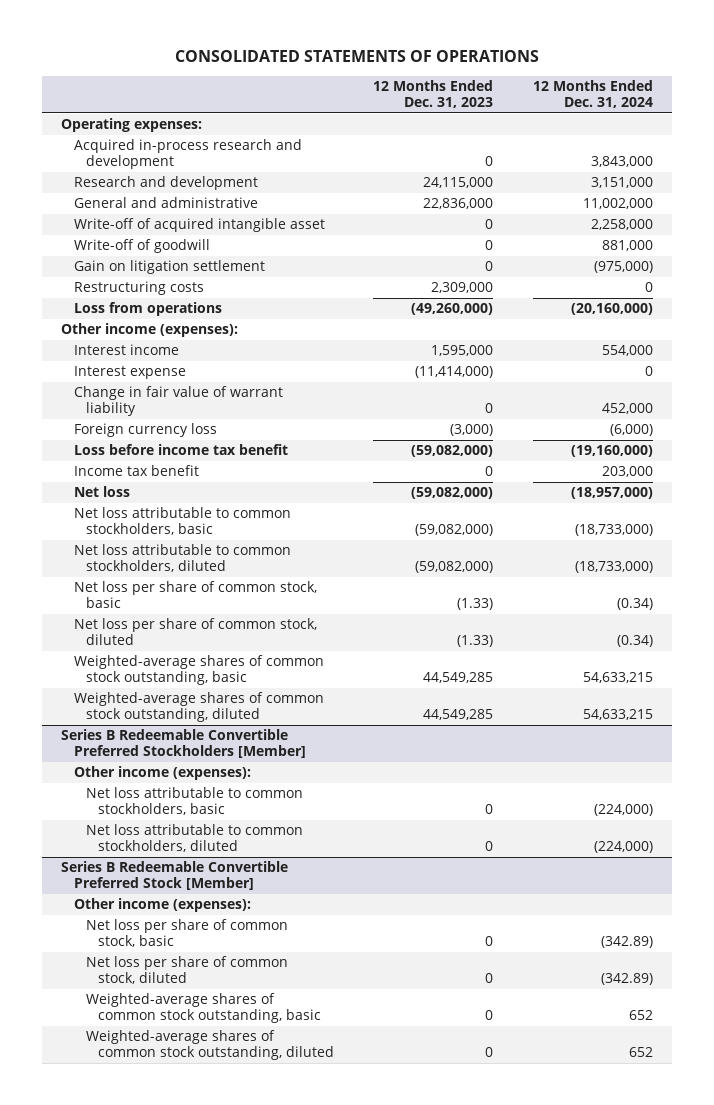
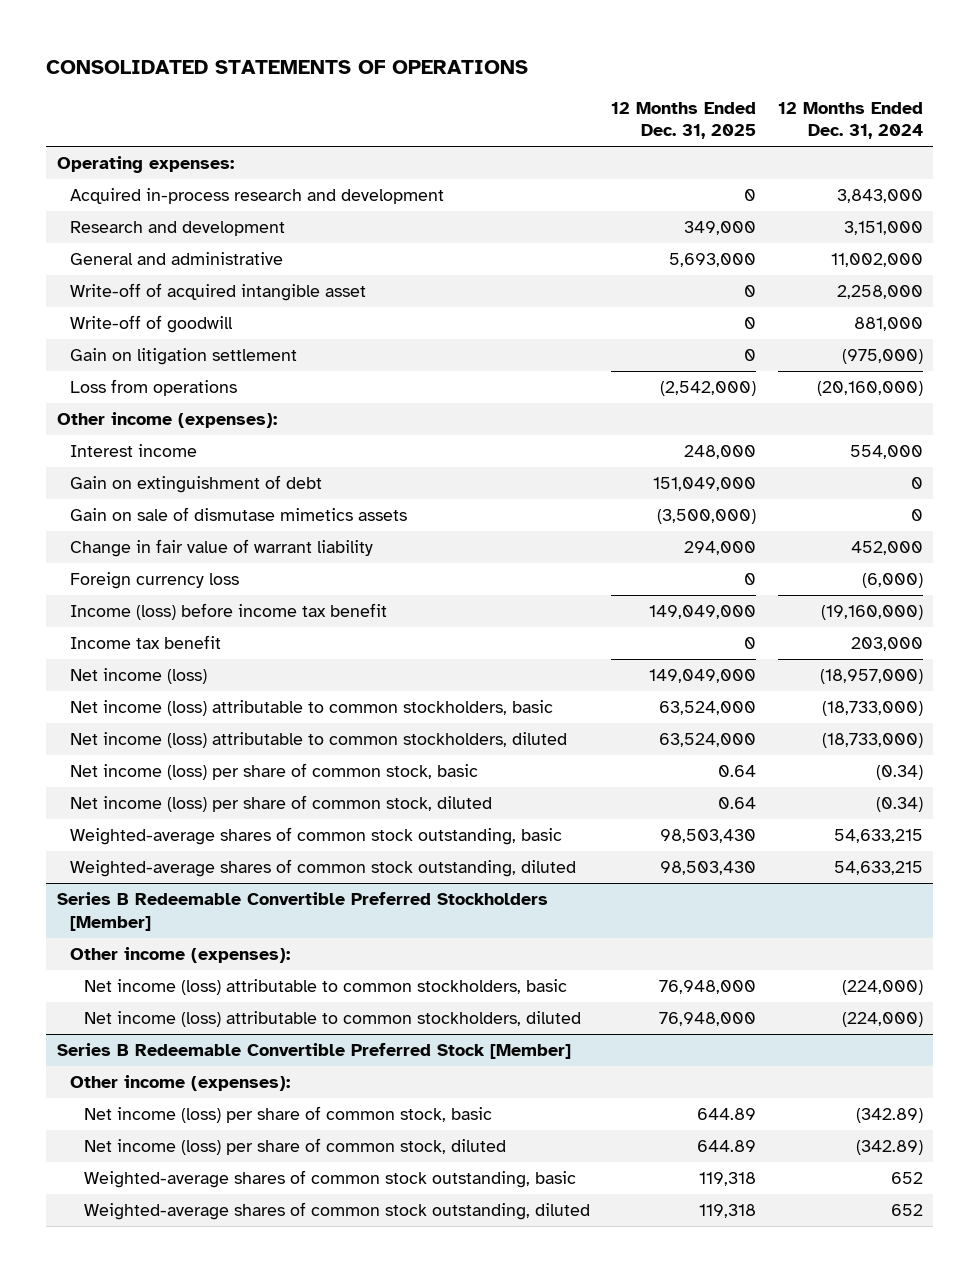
- | 12 Months Ended Dec. 31, 2023 | 12 Months Ended Dec. 31, 2024
+ | 12 Months Ended Dec. 31, 2025 | 12 Months Ended Dec. 31, 2024
- Restructuring costs | 2,309,000 | 0
- Interest expense | (11,414,000) | 0
+ Gain on extinguishment of debt | 151,049,000 | 0
+ Gain on sale of dismutase mimetics assets | (3,500,000) | 0
- Loss before income tax benefit | (59,082,000) | (19,160,000)
+ Income (loss) before income tax benefit | 149,049,000 | (19,160,000)
- Net loss | (59,082,000) | (18,957,000)
- Net loss attributable to common stockholders, basic | (59,082,000) | (18,733,000)
- Net loss attributable to common stockholders, diluted | (59,082,000) | (18,733,000)
- Net loss per share of common stock, basic | (1.33) | (0.34)
- Net loss per share of common stock, diluted | (1.33) | (0.34)
+ Net income (loss) | 149,049,000 | (18,957,000)
+ Net income (loss) attributable to common stockholders, basic | 63,524,000 | (18,733,000)
+ Net income (loss) attributable to common stockholders, diluted | 63,524,000 | (18,733,000)
+ Net income (loss) per share of common stock, basic | 0.64 | (0.34)
+ Net income (loss) per share of common stock, diluted | 0.64 | (0.34)
@ Series B Redeemable Convertible Preferred Stockholders [Member]
- Net loss attributable to common stockholders, basic | 0 | (224,000)
- Net loss attributable to common stockholders, diluted | 0 | (224,000)
+ Net income (loss) attributable to common stockholders, basic | 76,948,000 | (224,000)
+ Net income (loss) attributable to common stockholders, diluted | 76,948,000 | (224,000)
@ Series B Redeemable Convertible Preferred Stock [Member]
- Net loss per share of common stock, basic | 0 | (342.89)
- Net loss per share of common stock, diluted | 0 | (342.89)
+ Net income (loss) per share of common stock, basic | 644.89 | (342.89)
+ Net income (loss) per share of common stock, diluted | 644.89 | (342.89)

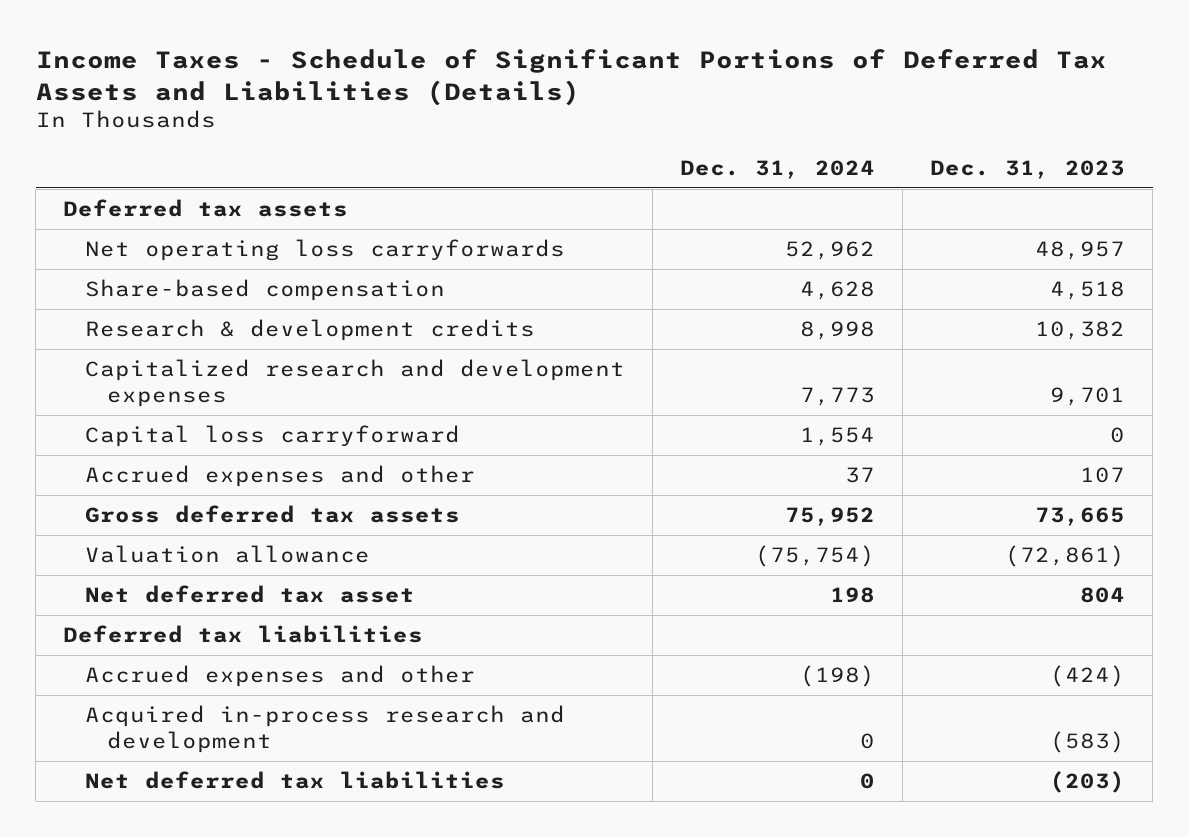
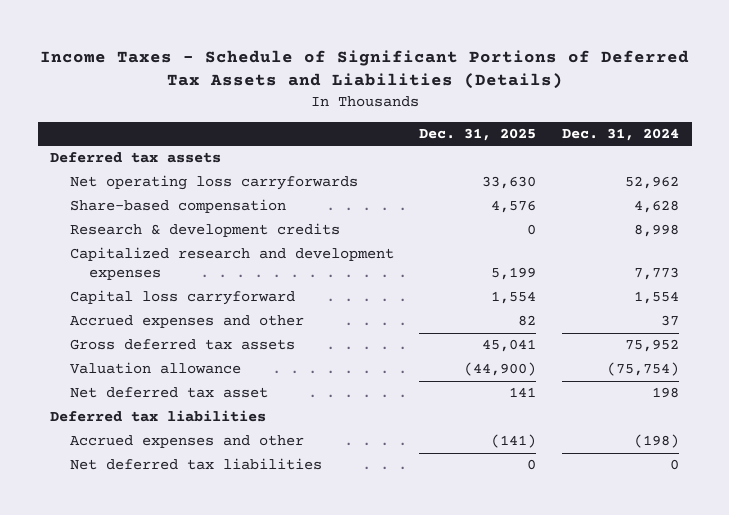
- | Dec. 31, 2024 | Dec. 31, 2023
+ | Dec. 31, 2025 | Dec. 31, 2024
- Acquired in-process research and development | 0 | (583)

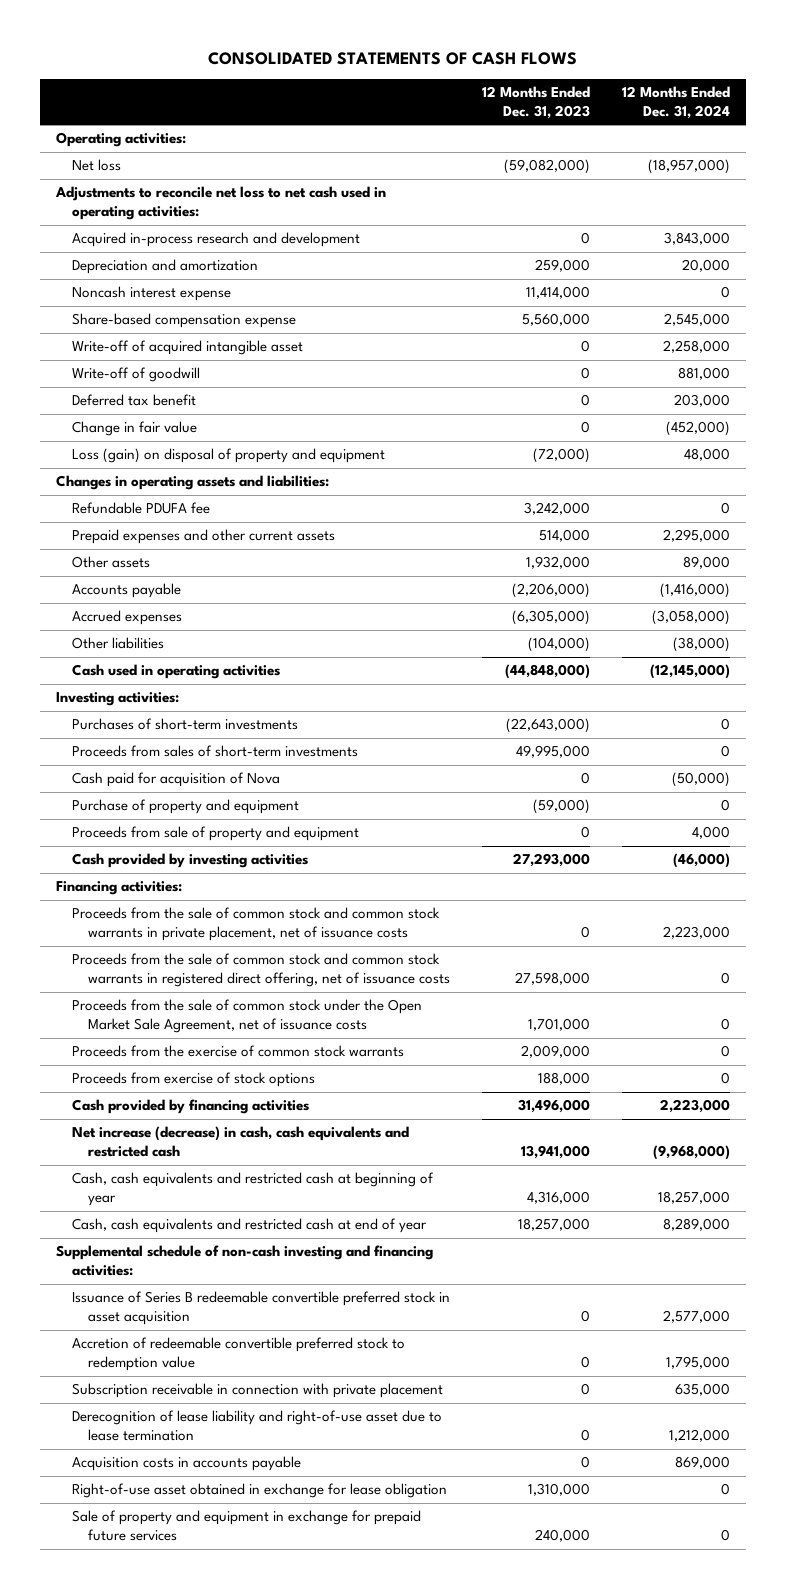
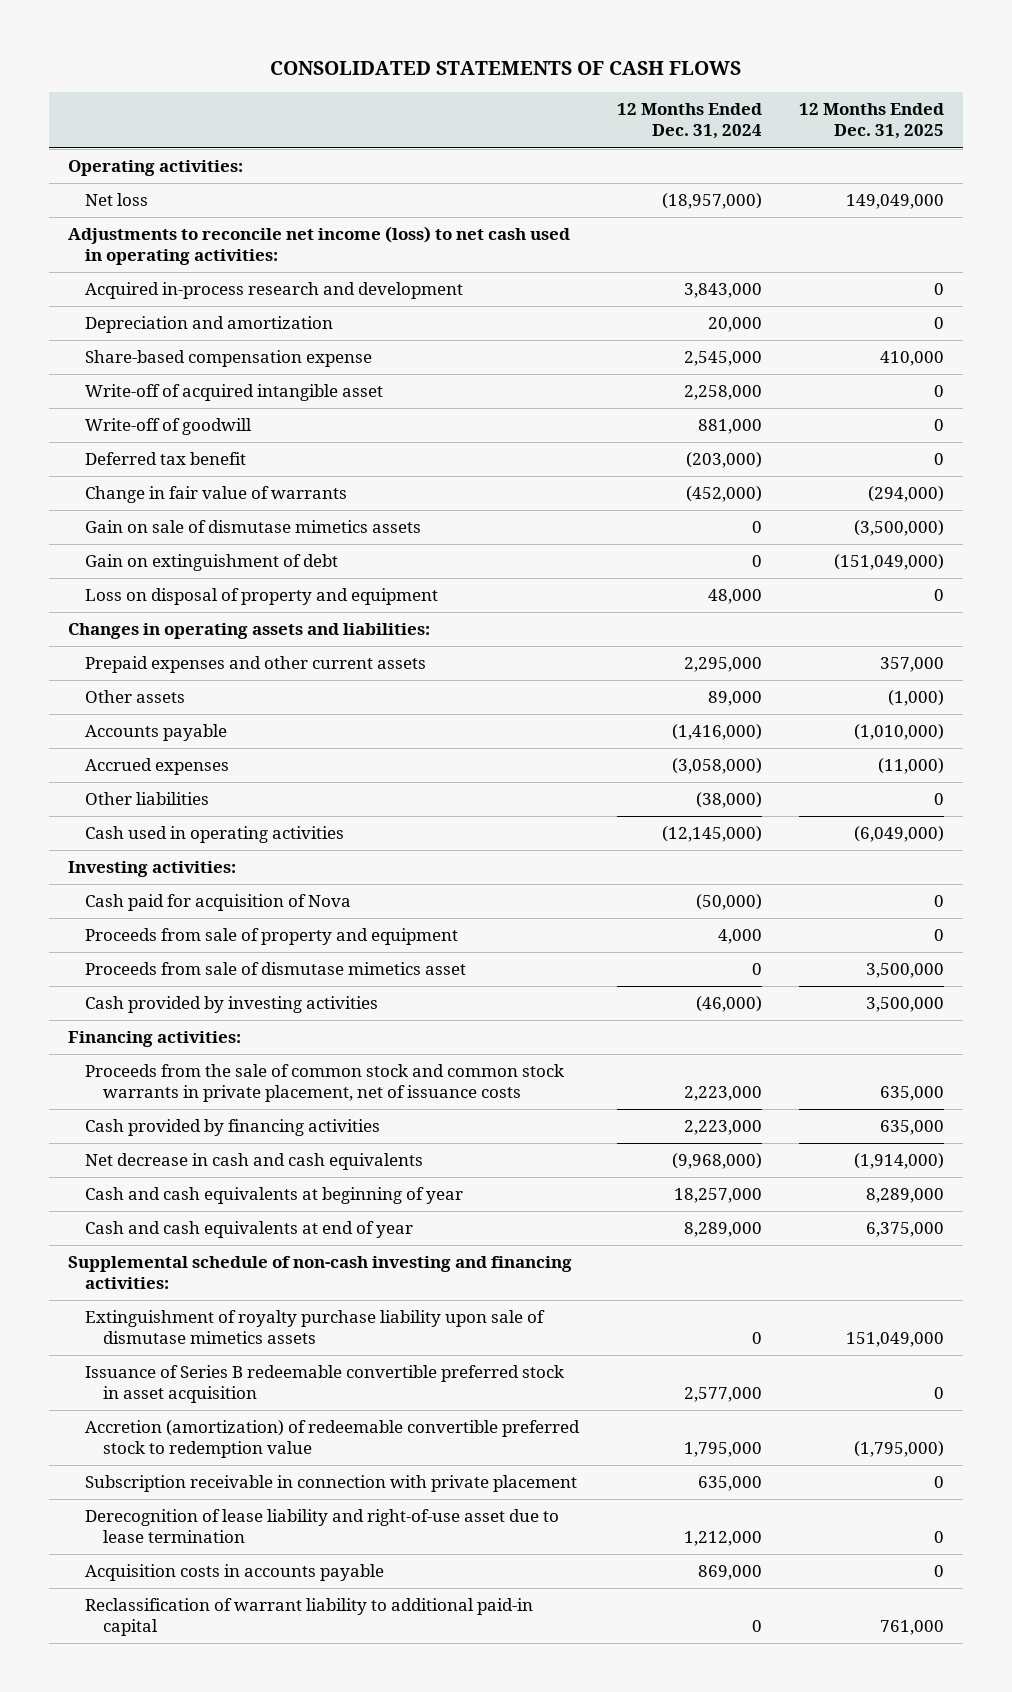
- | 12 Months Ended Dec. 31, 2023 | 12 Months Ended Dec. 31, 2024
+ | 12 Months Ended Dec. 31, 2024 | 12 Months Ended Dec. 31, 2025
- Adjustments to reconcile net loss to net cash used in operating activities:
+ Adjustments to reconcile net income (loss) to net cash used in operating activities:
- Noncash interest expense | 11,414,000 | 0
- Deferred tax benefit | 0 | 203,000
- Change in fair value | 0 | (452,000)
- Loss (gain) on disposal of property and equipment | (72,000) | 48,000
+ Deferred tax benefit | (203,000) | 0
+ Change in fair value of warrants | (452,000) | (294,000)
+ Gain on sale of dismutase mimetics assets | 0 | (3,500,000)
+ Gain on extinguishment of debt | 0 | (151,049,000)
+ Loss on disposal of property and equipment | 48,000 | 0
- Refundable PDUFA fee | 3,242,000 | 0
- Purchases of short-term investments | (22,643,000) | 0
- Proceeds from sales of short-term investments | 49,995,000 | 0
- Purchase of property and equipment | (59,000) | 0
+ Proceeds from sale of dismutase mimetics asset | 0 | 3,500,000
- Proceeds from the sale of common stock and common stock warrants in registered direct offering, net of issuance costs | 27,598,000 | 0
- Proceeds from the sale of common stock under the Open Market Sale Agreement, net of issuance costs | 1,701,000 | 0
- Proceeds from the exercise of common stock warrants | 2,009,000 | 0
- Proceeds from exercise of stock options | 188,000 | 0
- Net increase (decrease) in cash, cash equivalents and restricted cash | 13,941,000 | (9,968,000)
- Cash, cash equivalents and restricted cash at beginning of year | 4,316,000 | 18,257,000
- Cash, cash equivalents and restricted cash at end of year | 18,257,000 | 8,289,000
+ Net decrease in cash and cash equivalents | (9,968,000) | (1,914,000)
+ Cash and cash equivalents at beginning of year | 18,257,000 | 8,289,000
+ Cash and cash equivalents at end of year | 8,289,000 | 6,375,000
+ Extinguishment of royalty purchase liability upon sale of dismutase mimetics assets | 0 | 151,049,000
- Accretion of redeemable convertible preferred stock to redemption value | 0 | 1,795,000
+ Accretion (amortization) of redeemable convertible preferred stock to redemption value | 1,795,000 | (1,795,000)
- Right-of-use asset obtained in exchange for lease obligation | 1,310,000 | 0
- Sale of property and equipment in exchange for prepaid future services | 240,000 | 0
+ Reclassification of warrant liability to additional paid-in capital | 0 | 761,000

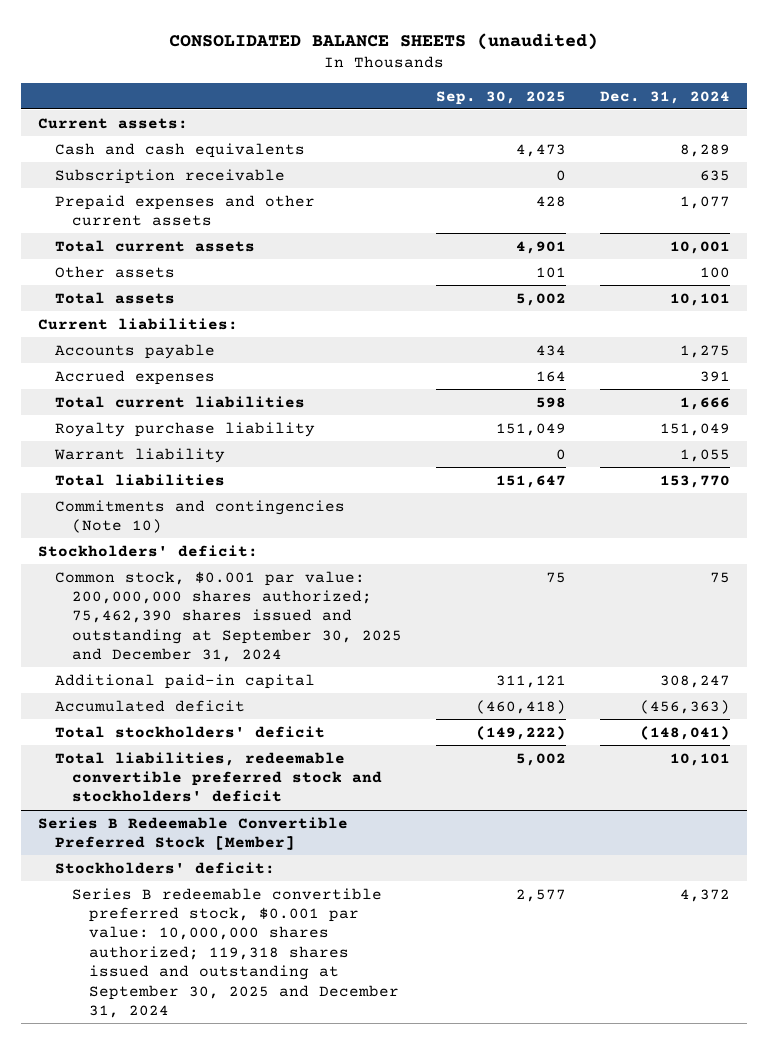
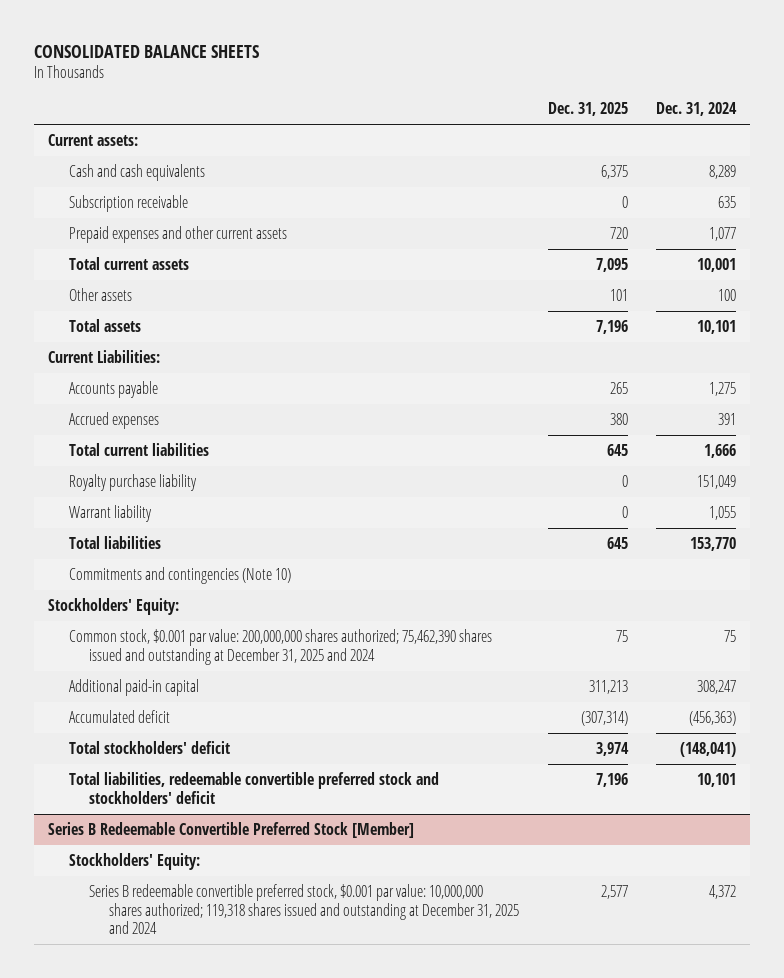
- CONSOLIDATED BALANCE SHEETS (unaudited)
+ CONSOLIDATED BALANCE SHEETS
- | Sep. 30, 2025 | Dec. 31, 2024
+ | Dec. 31, 2025 | Dec. 31, 2024
- Current liabilities:
+ Current Liabilities:
- Stockholders' deficit:
- Common stock, $0.001 par value: 200,000,000 shares authorized; 75,462,390 shares issued and outstanding at September 30, 2025 and December 31, 2024 | 75 | 75
+ Stockholders' Equity:
+ Common stock, $0.001 par value: 200,000,000 shares authorized; 75,462,390 shares issued and outstanding at December 31, 2025 and 2024 | 75 | 75
@ Series B Redeemable Convertible Preferred Stock [Member]
- Stockholders' deficit:
- Series B redeemable convertible preferred stock, $0.001 par value: 10,000,000 shares authorized; 119,318 shares issued and outstanding at September 30, 2025 and December 31, 2024 | 2,577 | 4,372
+ Stockholders' Equity:
+ Series B redeemable convertible preferred stock, $0.001 par value: 10,000,000 shares authorized; 119,318 shares issued and outstanding at December 31, 2025 and 2024 | 2,577 | 4,372

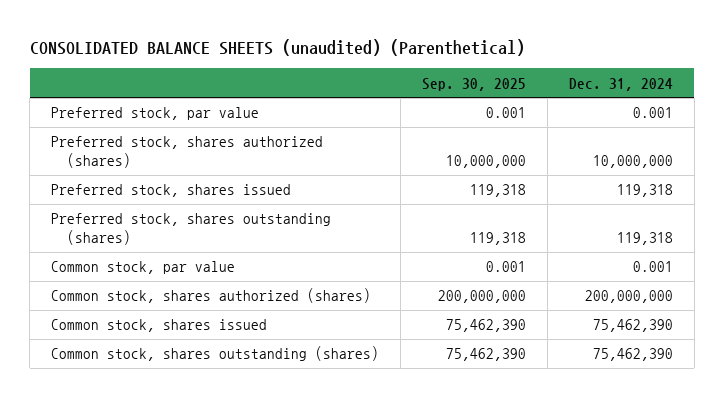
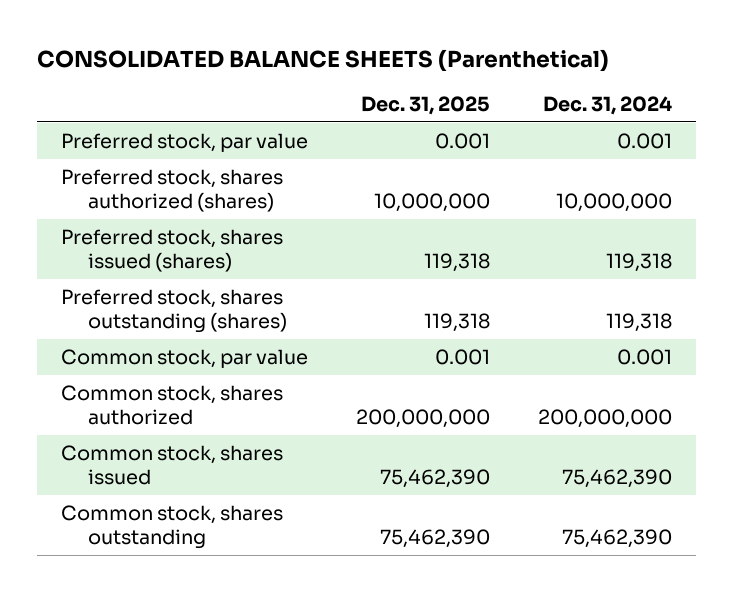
- CONSOLIDATED BALANCE SHEETS (unaudited) (Parenthetical)
+ CONSOLIDATED BALANCE SHEETS (Parenthetical)
- | Sep. 30, 2025 | Dec. 31, 2024
+ | Dec. 31, 2025 | Dec. 31, 2024
- Preferred stock, shares issued | 119,318 | 119,318
+ Preferred stock, shares issued (shares) | 119,318 | 119,318
- Common stock, shares authorized (shares) | 200,000,000 | 200,000,000
+ Common stock, shares authorized | 200,000,000 | 200,000,000
- Common stock, shares outstanding (shares) | 75,462,390 | 75,462,390
+ Common stock, shares outstanding | 75,462,390 | 75,462,390

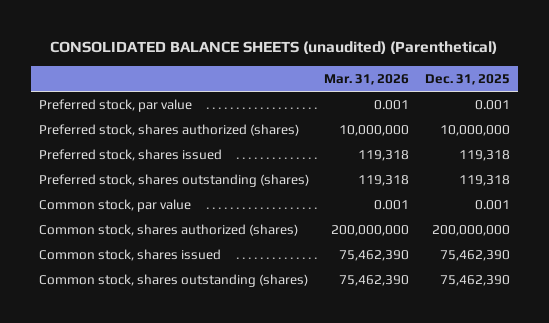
- CONSOLIDATED BALANCE SHEETS (Parenthetical)
+ CONSOLIDATED BALANCE SHEETS (unaudited) (Parenthetical)
- | Dec. 31, 2025 | Dec. 31, 2024
+ | Mar. 31, 2026 | Dec. 31, 2025
- Preferred stock, shares issued (shares) | 119,318 | 119,318
+ Preferred stock, shares issued | 119,318 | 119,318
- Common stock, shares authorized | 200,000,000 | 200,000,000
+ Common stock, shares authorized (shares) | 200,000,000 | 200,000,000
- Common stock, shares outstanding | 75,462,390 | 75,462,390
+ Common stock, shares outstanding (shares) | 75,462,390 | 75,462,390

